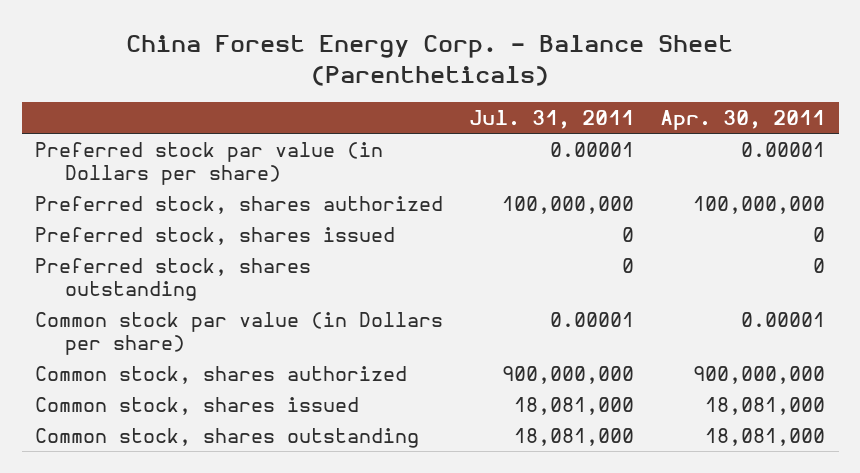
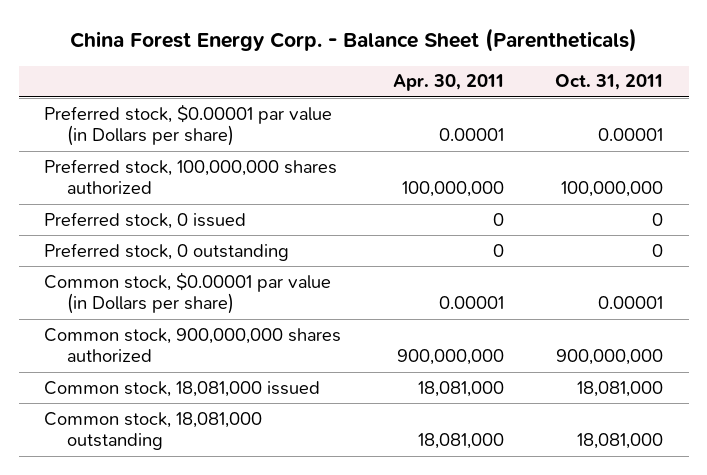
- | Jul. 31, 2011 | Apr. 30, 2011
+ | Apr. 30, 2011 | Oct. 31, 2011
- Preferred stock par value (in Dollars per share) | 0.00001 | 0.00001
- Preferred stock, shares authorized | 100,000,000 | 100,000,000
- Preferred stock, shares issued | 0 | 0
- Preferred stock, shares outstanding | 0 | 0
- Common stock par value (in Dollars per share) | 0.00001 | 0.00001
- Common stock, shares authorized | 900,000,000 | 900,000,000
- Common stock, shares issued | 18,081,000 | 18,081,000
- Common stock, shares outstanding | 18,081,000 | 18,081,000
+ Preferred stock, $0.00001 par value (in Dollars per share) | 0.00001 | 0.00001
+ Preferred stock, 100,000,000 shares authorized | 100,000,000 | 100,000,000
+ Preferred stock, 0 issued | 0 | 0
+ Preferred stock, 0 outstanding | 0 | 0
+ Common stock, $0.00001 par value (in Dollars per share) | 0.00001 | 0.00001
+ Common stock, 900,000,000 shares authorized | 900,000,000 | 900,000,000
+ Common stock, 18,081,000 issued | 18,081,000 | 18,081,000
+ Common stock, 18,081,000 outstanding | 18,081,000 | 18,081,000

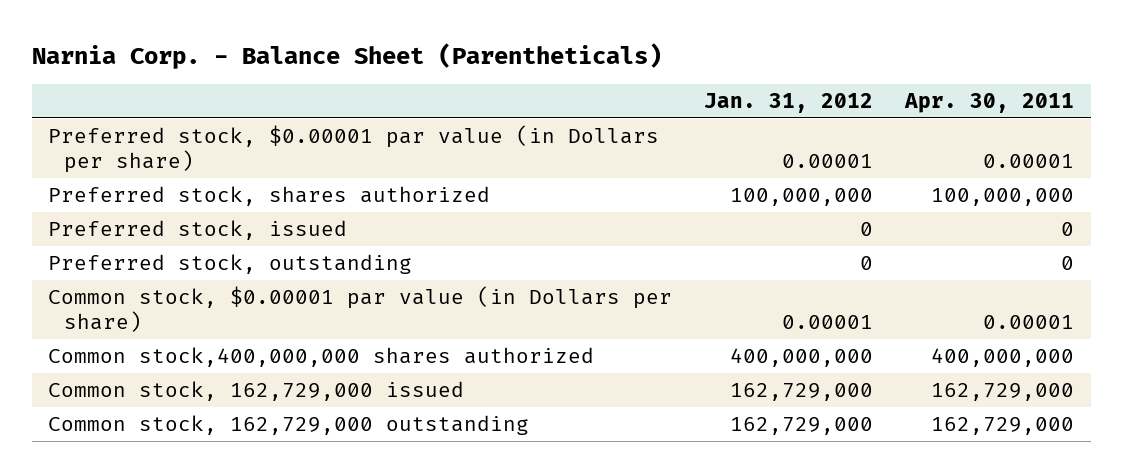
- China Forest Energy Corp. - Balance Sheet (Parentheticals)
+ Narnia Corp. - Balance Sheet (Parentheticals)
- | Apr. 30, 2011 | Oct. 31, 2011
+ | Jan. 31, 2012 | Apr. 30, 2011
- Preferred stock, 100,000,000 shares authorized | 100,000,000 | 100,000,000
- Preferred stock, 0 issued | 0 | 0
- Preferred stock, 0 outstanding | 0 | 0
+ Preferred stock, shares authorized | 100,000,000 | 100,000,000
+ Preferred stock, issued | 0 | 0
+ Preferred stock, outstanding | 0 | 0
- Common stock, 900,000,000 shares authorized | 900,000,000 | 900,000,000
- Common stock, 18,081,000 issued | 18,081,000 | 18,081,000
- Common stock, 18,081,000 outstanding | 18,081,000 | 18,081,000
+ Common stock,400,000,000 shares authorized | 400,000,000 | 400,000,000
+ Common stock, 162,729,000 issued | 162,729,000 | 162,729,000
+ Common stock, 162,729,000 outstanding | 162,729,000 | 162,729,000

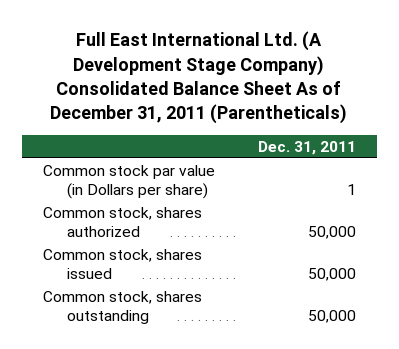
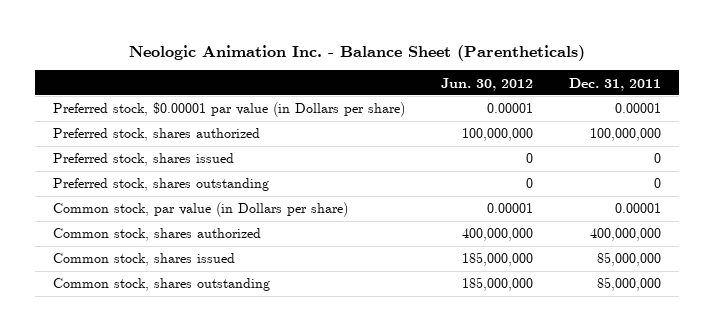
- Full East International Ltd. (A Development Stage Company) Consolidated Balance Sheet As of December 31, 2011 (Parentheticals)
+ Neologic Animation Inc. - Balance Sheet (Parentheticals)
- | Dec. 31, 2011
+ | Jun. 30, 2012 | Dec. 31, 2011
- Common stock par value (in Dollars per share) | 1
- Common stock, shares authorized | 50,000
- Common stock, shares issued | 50,000
- Common stock, shares outstanding | 50,000
+ Preferred stock, $0.00001 par value (in Dollars per share) | 0.00001 | 0.00001
+ Preferred stock, shares authorized | 100,000,000 | 100,000,000
+ Preferred stock, shares issued | 0 | 0
+ Preferred stock, shares outstanding | 0 | 0
+ Common stock, par value (in Dollars per share) | 0.00001 | 0.00001
+ Common stock, shares authorized | 400,000,000 | 400,000,000
+ Common stock, shares issued | 185,000,000 | 85,000,000
+ Common stock, shares outstanding | 185,000,000 | 85,000,000

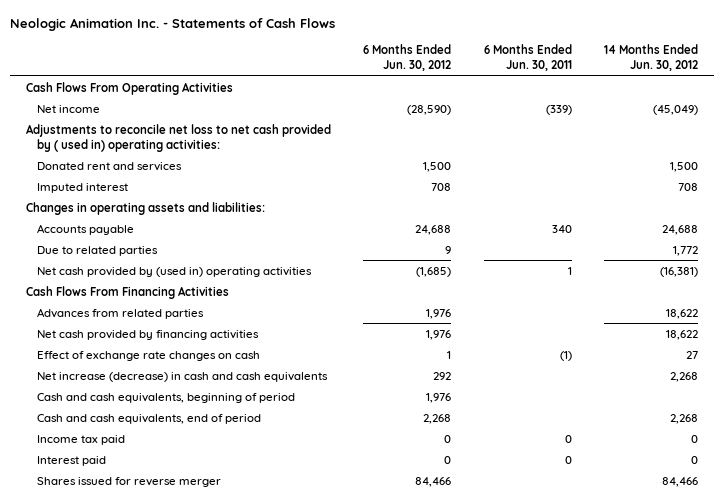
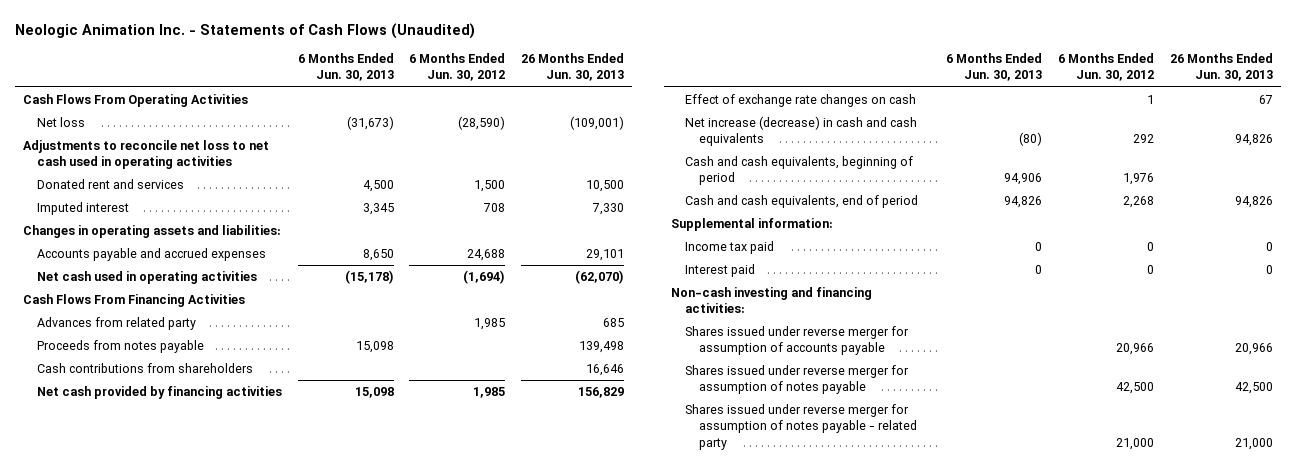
- Neologic Animation Inc. - Statements of Cash Flows
+ Neologic Animation Inc. - Statements of Cash Flows (Unaudited)
- | 6 Months Ended Jun. 30, 2012 | 6 Months Ended Jun. 30, 2011 | 14 Months Ended Jun. 30, 2012
+ | 6 Months Ended Jun. 30, 2013 | 6 Months Ended Jun. 30, 2012 | 26 Months Ended Jun. 30, 2013
- Net income | (28,590) | (339) | (45,049)
- Adjustments to reconcile net loss to net cash provided by ( used in) operating activities:
+ Net loss | (31,673) | (28,590) | (109,001)
+ Adjustments to reconcile net loss to net cash used in operating activities
- Accounts payable | 24,688 | 340 | 24,688
- Due to related parties | 9 | | 1,772
- Net cash provided by (used in) operating activities | (1,685) | 1 | (16,381)
+ Accounts payable and accrued expenses | 8,650 | 24,688 | 29,101
+ Net cash used in operating activities | (15,178) | (1,694) | (62,070)
- Advances from related parties | 1,976 | | 18,622
- Net cash provided by financing activities | 1,976 | | 18,622
+ Advances from related party | | 1,985 | 685
+ Proceeds from notes payable | 15,098 | | 139,498
+ Cash contributions from shareholders | | | 16,646
+ Net cash provided by financing activities | 15,098 | 1,985 | 156,829
+ Supplemental information:
- Shares issued for reverse merger | 84,466 | | 84,466
+ Non-cash investing and financing activities:
+ Shares issued under reverse merger for assumption of accounts payable | | 20,966 | 20,966
+ Shares issued under reverse merger for assumption of notes payable | | 42,500 | 42,500
+ Shares issued under reverse merger for assumption of notes payable - related party | | 21,000 | 21,000

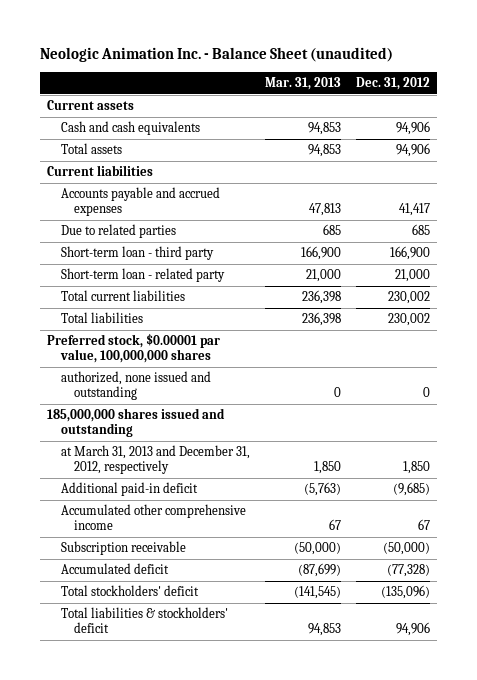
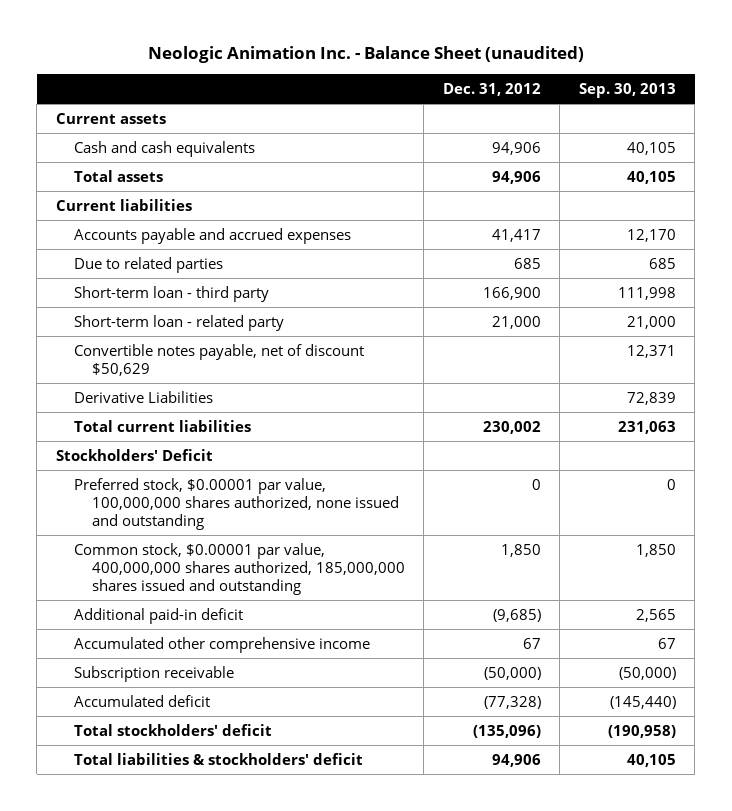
- | Mar. 31, 2013 | Dec. 31, 2012
+ | Dec. 31, 2012 | Sep. 30, 2013
+ Convertible notes payable, net of discount $50,629 | | 12,371
+ Derivative Liabilities | | 72,839
- Total liabilities | 236,398 | 230,002
- Preferred stock, $0.00001 par value, 100,000,000 shares
- authorized, none issued and outstanding | 0 | 0
- 185,000,000 shares issued and outstanding
- at March 31, 2013 and December 31, 2012, respectively | 1,850 | 1,850
+ Stockholders' Deficit
+ Preferred stock, $0.00001 par value, 100,000,000 shares authorized, none issued and outstanding | 0 | 0
+ Common stock, $0.00001 par value, 400,000,000 shares authorized, 185,000,000 shares issued and outstanding | 1,850 | 1,850

